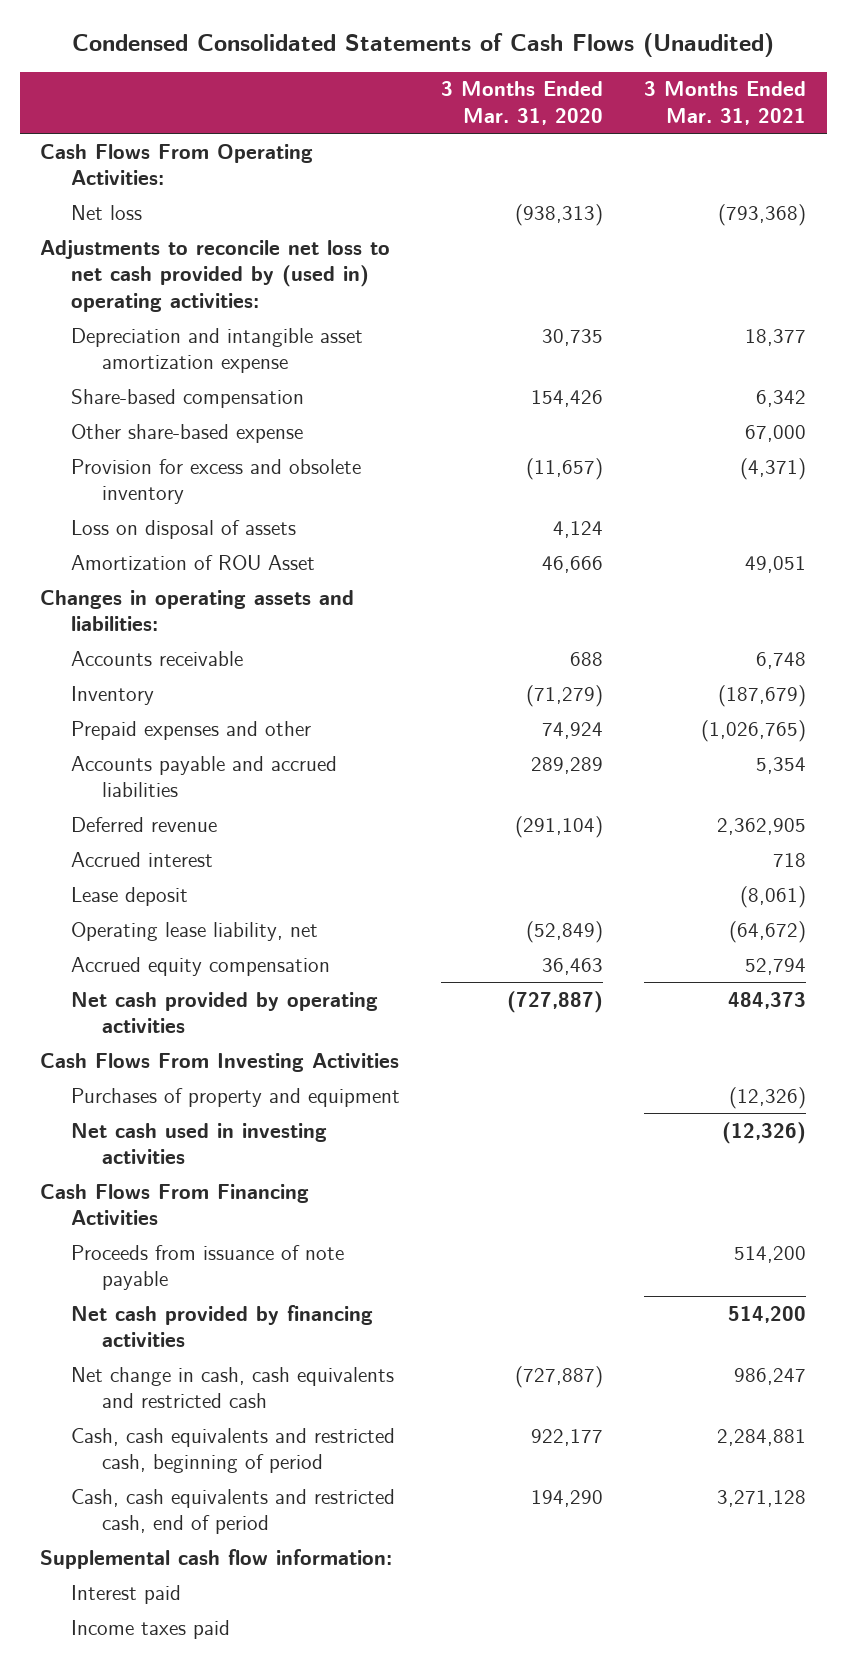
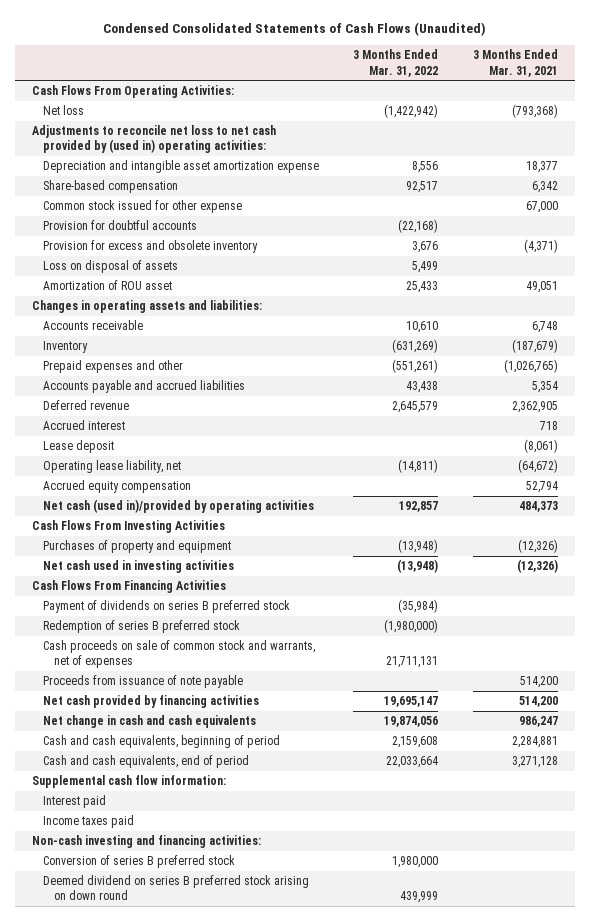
- | 3 Months Ended Mar. 31, 2020 | 3 Months Ended Mar. 31, 2021
+ | 3 Months Ended Mar. 31, 2022 | 3 Months Ended Mar. 31, 2021
- Other share-based expense | | 67,000
+ Common stock issued for other expense | | 67,000
+ Provision for doubtful accounts | (22,168) |
- Amortization of ROU Asset | 46,666 | 49,051
+ Amortization of ROU asset | 25,433 | 49,051
- Net cash provided by operating activities | (727,887) | 484,373
+ Net cash (used in)/provided by operating activities | 192,857 | 484,373
+ Payment of dividends on series B preferred stock | (35,984) |
+ Redemption of series B preferred stock | (1,980,000) |
+ Cash proceeds on sale of common stock and warrants, net of expenses | 21,711,131 |
- Net change in cash, cash equivalents and restricted cash | (727,887) | 986,247
- Cash, cash equivalents and restricted cash, beginning of period | 922,177 | 2,284,881
- Cash, cash equivalents and restricted cash, end of period | 194,290 | 3,271,128
+ Net change in cash and cash equivalents | 19,874,056 | 986,247
+ Cash and cash equivalents, beginning of period | 2,159,608 | 2,284,881
+ Cash and cash equivalents, end of period | 22,033,664 | 3,271,128
+ Non-cash investing and financing activities:
+ Conversion of series B preferred stock | 1,980,000 |
+ Deemed dividend on series B preferred stock arising on down round | 439,999 |

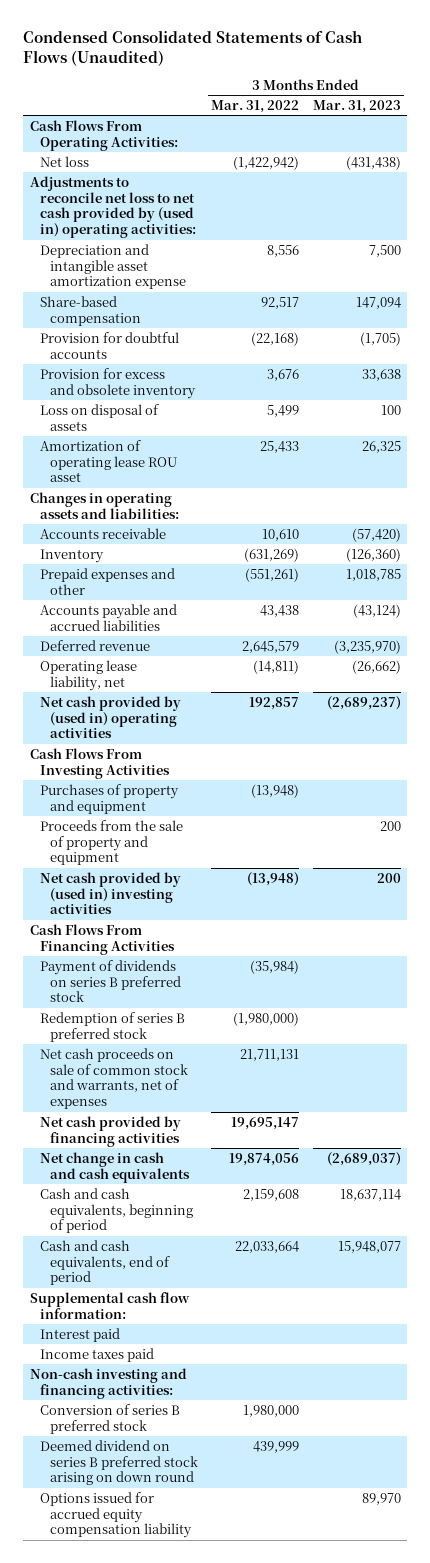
- | 3 Months Ended Mar. 31, 2022 | 3 Months Ended Mar. 31, 2021
+ | 3 Months Ended Mar. 31, 2022 | 3 Months Ended Mar. 31, 2023
- Common stock issued for other expense | | 67,000
- Amortization of ROU asset | 25,433 | 49,051
+ Amortization of operating lease ROU asset | 25,433 | 26,325
- Accrued interest | | 718
- Lease deposit | | (8,061)
- Accrued equity compensation | | 52,794
- Net cash (used in)/provided by operating activities | 192,857 | 484,373
+ Net cash provided by (used in) operating activities | 192,857 | (2,689,237)
- Net cash used in investing activities | (13,948) | (12,326)
+ Proceeds from the sale of property and equipment | | 200
+ Net cash provided by (used in) investing activities | (13,948) | 200
- Cash proceeds on sale of common stock and warrants, net of expenses | 21,711,131 |
- Proceeds from issuance of note payable | | 514,200
+ Net cash proceeds on sale of common stock and warrants, net of expenses | 21,711,131 |
+ Options issued for accrued equity compensation liability | | 89,970

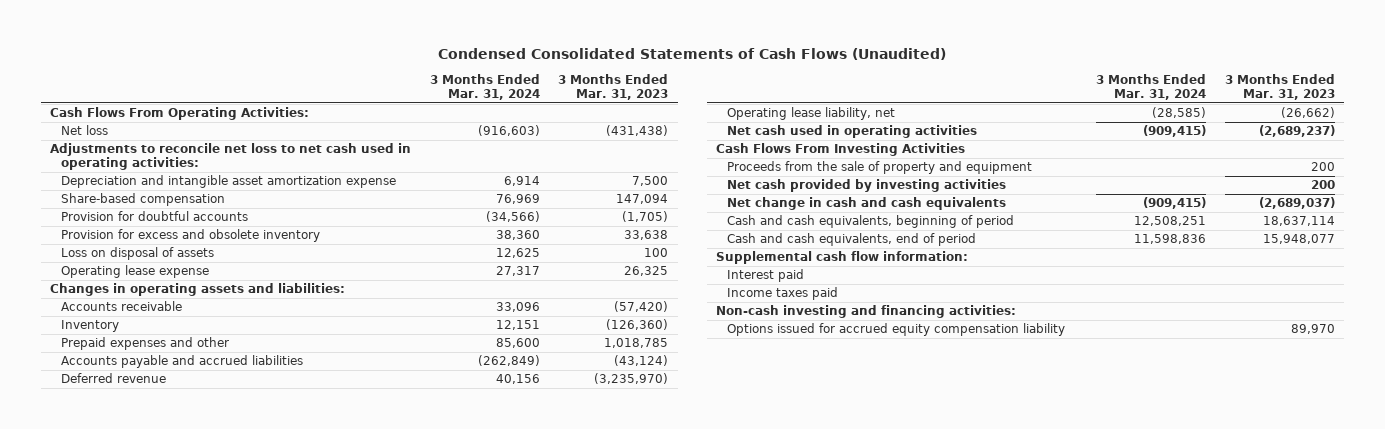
- | 3 Months Ended Mar. 31, 2022 | 3 Months Ended Mar. 31, 2023
+ | 3 Months Ended Mar. 31, 2024 | 3 Months Ended Mar. 31, 2023
- Adjustments to reconcile net loss to net cash provided by (used in) operating activities:
+ Adjustments to reconcile net loss to net cash used in operating activities:
- Amortization of operating lease ROU asset | 25,433 | 26,325
+ Operating lease expense | 27,317 | 26,325
- Net cash provided by (used in) operating activities | 192,857 | (2,689,237)
+ Net cash used in operating activities | (909,415) | (2,689,237)
- Purchases of property and equipment | (13,948) |
- Net cash provided by (used in) investing activities | (13,948) | 200
- Cash Flows From Financing Activities
- Payment of dividends on series B preferred stock | (35,984) |
- Redemption of series B preferred stock | (1,980,000) |
- Net cash proceeds on sale of common stock and warrants, net of expenses | 21,711,131 |
- Net cash provided by financing activities | 19,695,147 |
+ Net cash provided by investing activities | | 200
- Conversion of series B preferred stock | 1,980,000 |
- Deemed dividend on series B preferred stock arising on down round | 439,999 |

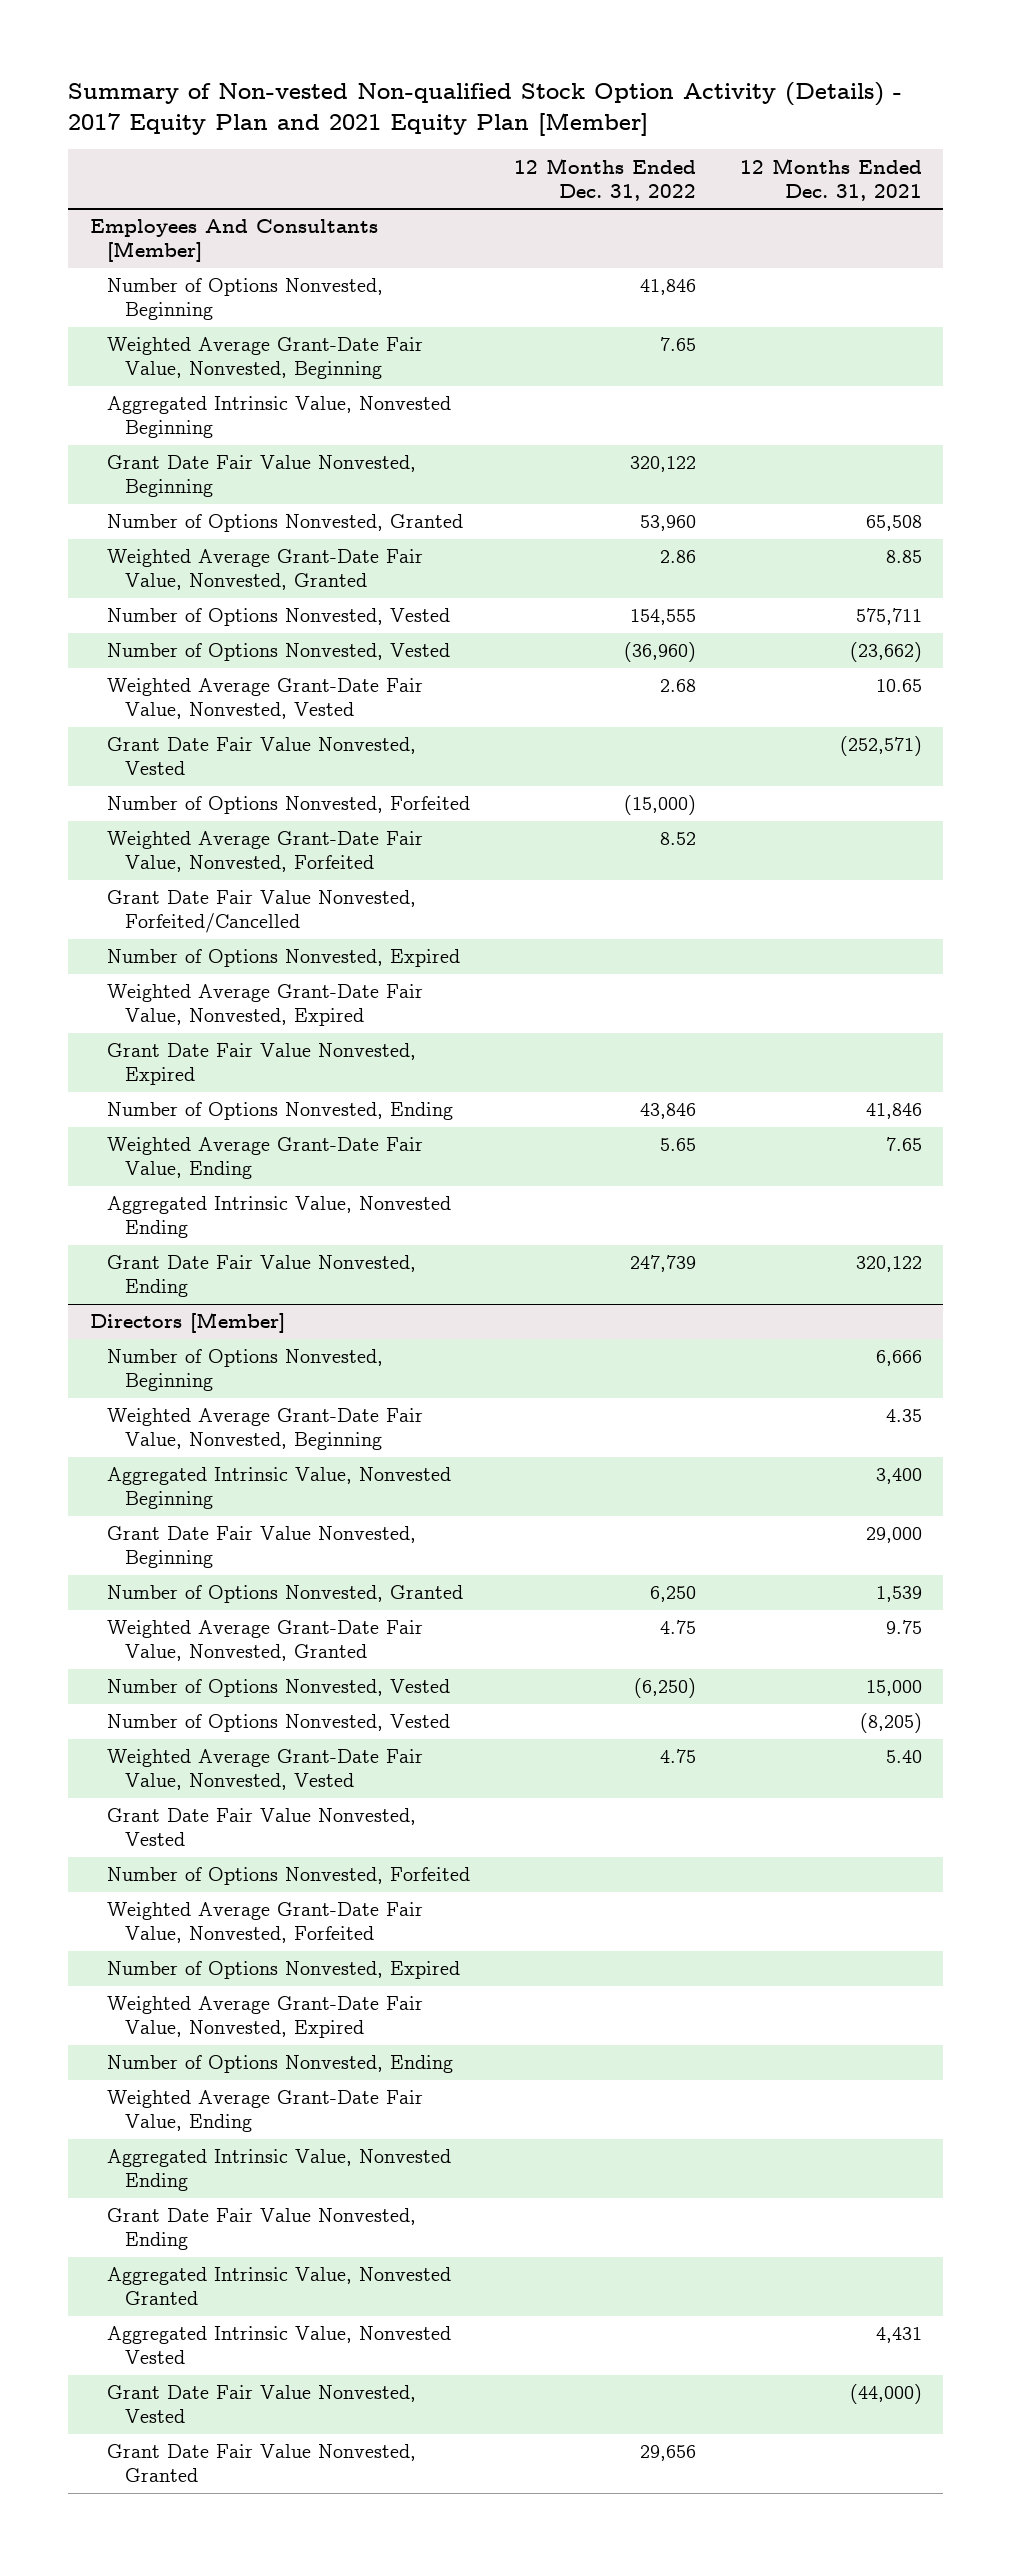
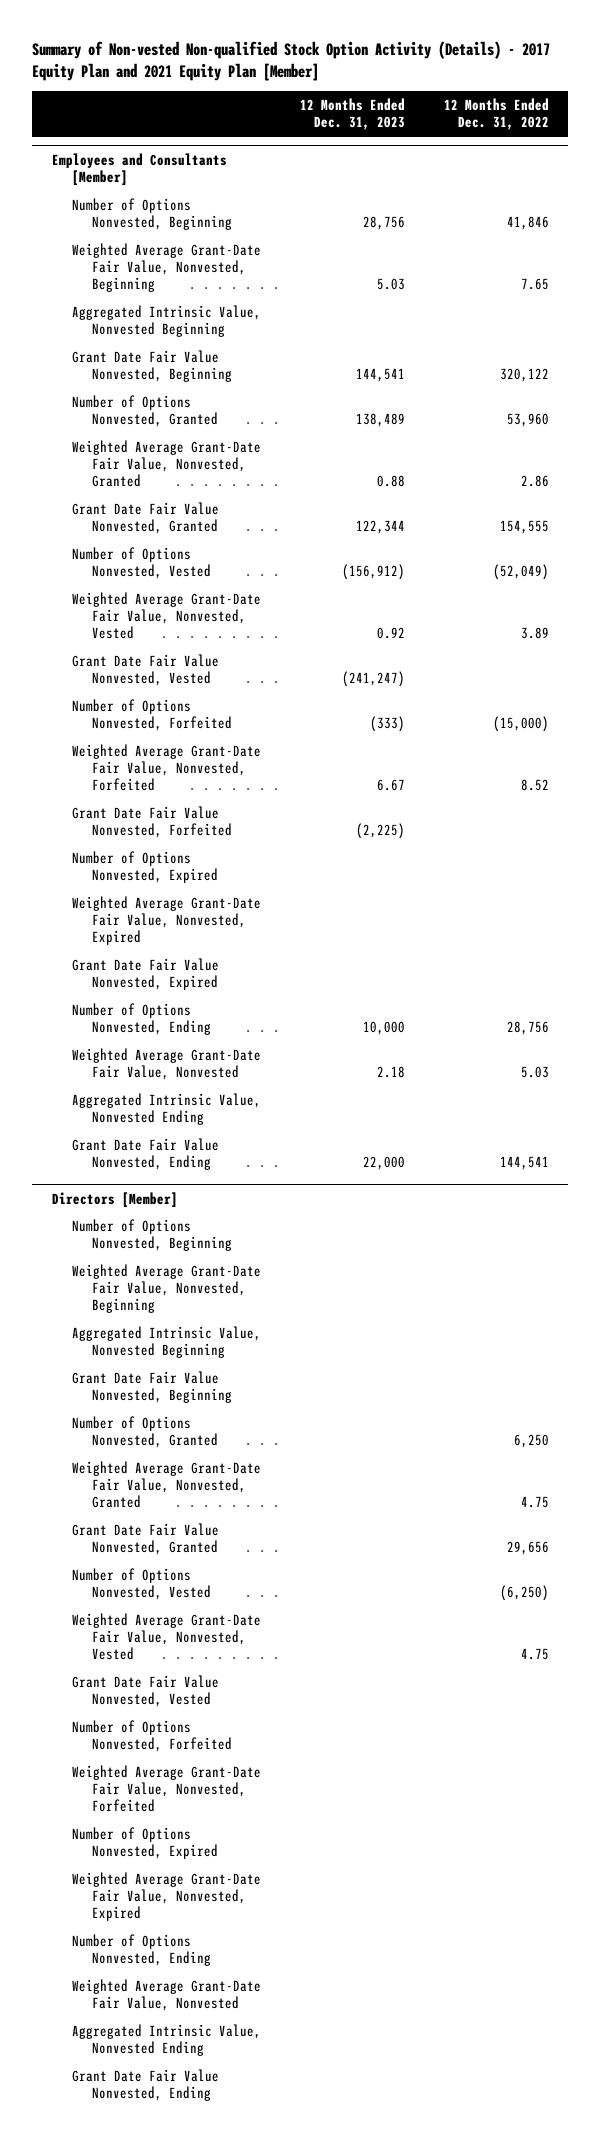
- | 12 Months Ended Dec. 31, 2022 | 12 Months Ended Dec. 31, 2021
+ | 12 Months Ended Dec. 31, 2023 | 12 Months Ended Dec. 31, 2022
- Employees And Consultants [Member]
+ Employees and Consultants [Member]
- Number of Options Nonvested, Vested | 154,555 | 575,711
- Number of Options Nonvested, Vested | (36,960) | (23,662)
- Weighted Average Grant-Date Fair Value, Nonvested, Vested | 2.68 | 10.65
+ Grant Date Fair Value Nonvested, Granted | 122,344 | 154,555
+ Number of Options Nonvested, Vested | (156,912) | (52,049)
+ Weighted Average Grant-Date Fair Value, Nonvested, Vested | 0.92 | 3.89
- Grant Date Fair Value Nonvested, Forfeited/Cancelled
+ Grant Date Fair Value Nonvested, Forfeited | (2,225) |
- Number of Options Nonvested, Ending | 43,846 | 41,846
- Weighted Average Grant-Date Fair Value, Ending | 5.65 | 7.65
+ Number of Options Nonvested, Ending | 10,000 | 28,756
+ Weighted Average Grant-Date Fair Value, Nonvested | 2.18 | 5.03
- Grant Date Fair Value Nonvested, Ending | 247,739 | 320,122
+ Grant Date Fair Value Nonvested, Ending | 22,000 | 144,541
@ Directors [Member]
moved up: Grant Date Fair Value Nonvested, Granted | | 29,656
- Number of Options Nonvested, Vested | | (8,205)
- Weighted Average Grant-Date Fair Value, Ending
+ Weighted Average Grant-Date Fair Value, Nonvested
- Aggregated Intrinsic Value, Nonvested Granted
- Aggregated Intrinsic Value, Nonvested Vested | | 4,431
- Grant Date Fair Value Nonvested, Vested | | (44,000)

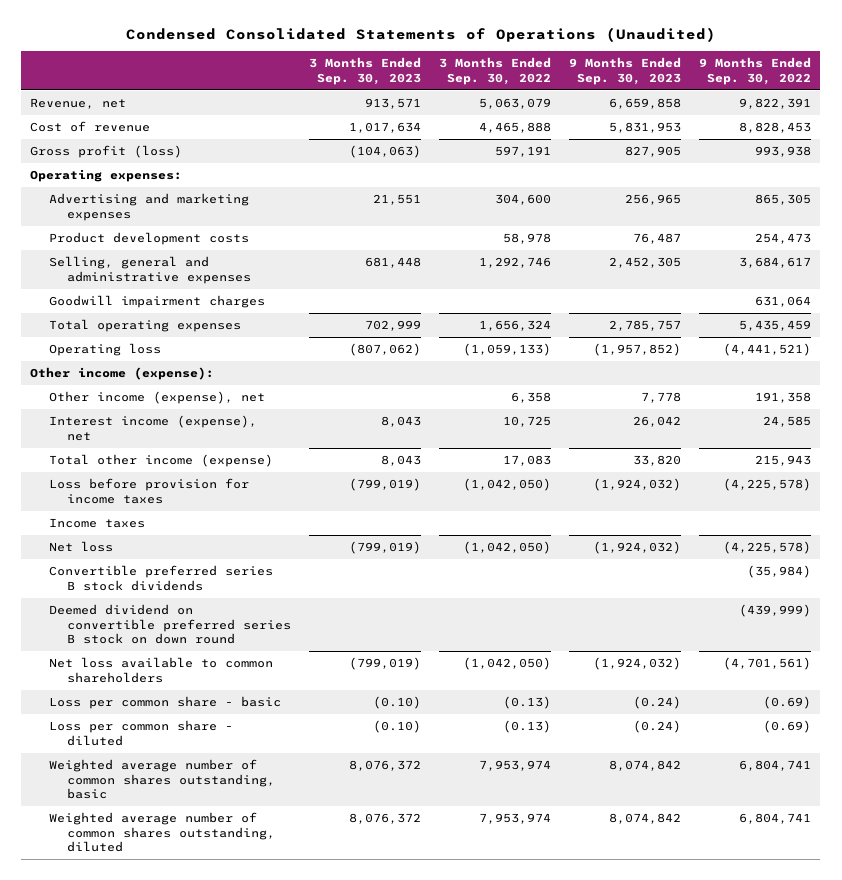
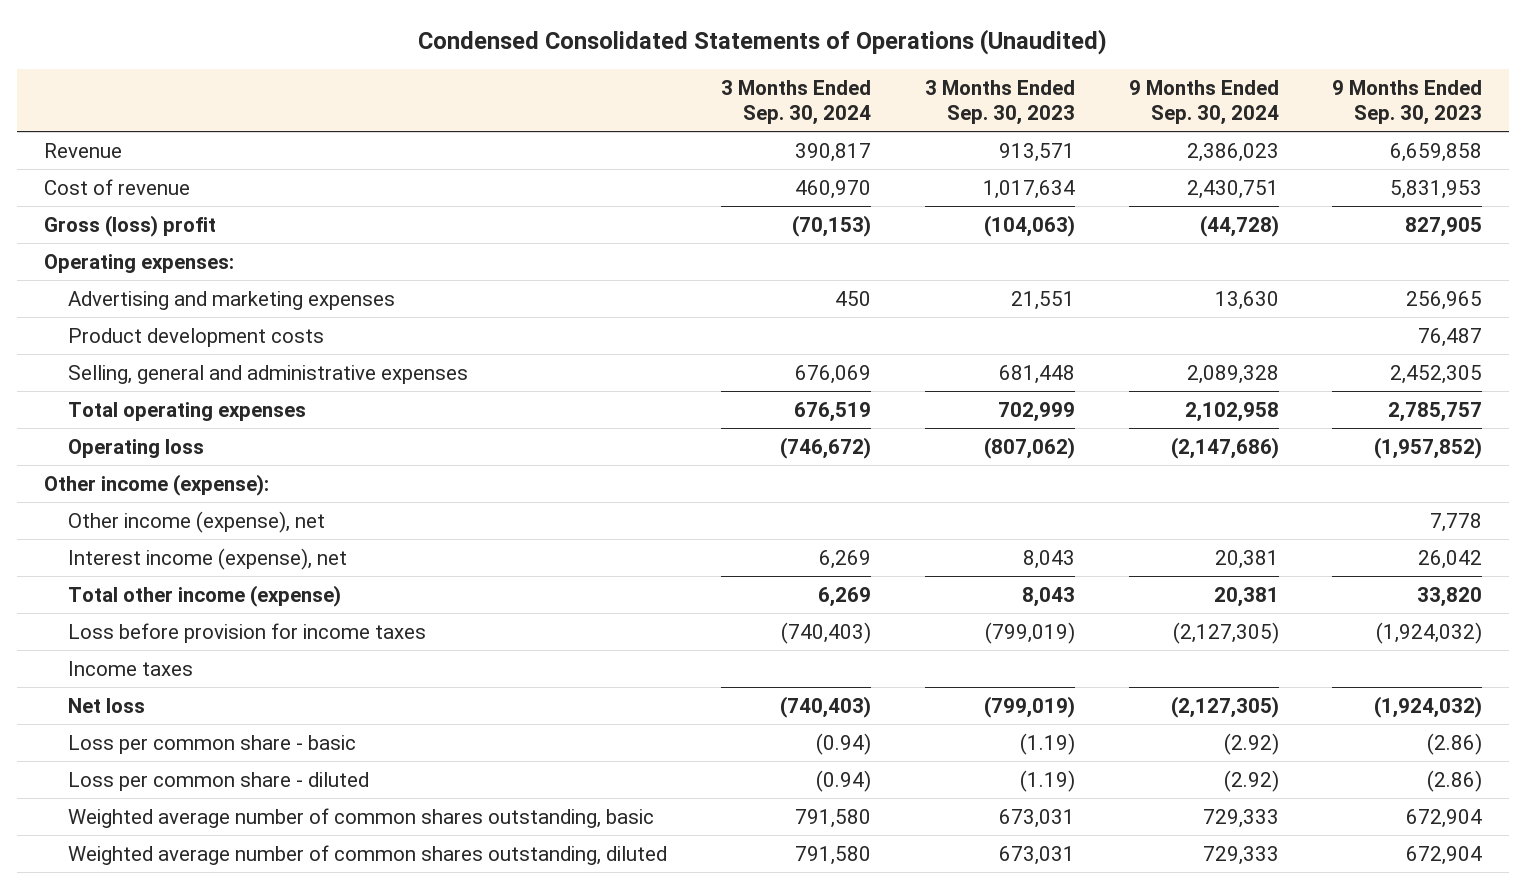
- | 3 Months Ended Sep. 30, 2023 | 3 Months Ended Sep. 30, 2022 | 9 Months Ended Sep. 30, 2023 | 9 Months Ended Sep. 30, 2022
+ | 3 Months Ended Sep. 30, 2024 | 3 Months Ended Sep. 30, 2023 | 9 Months Ended Sep. 30, 2024 | 9 Months Ended Sep. 30, 2023
- Revenue, net | 913,571 | 5,063,079 | 6,659,858 | 9,822,391
+ Revenue | 390,817 | 913,571 | 2,386,023 | 6,659,858
- Gross profit (loss) | (104,063) | 597,191 | 827,905 | 993,938
+ Gross (loss) profit | (70,153) | (104,063) | (44,728) | 827,905
- Goodwill impairment charges | | | | 631,064
- Convertible preferred series B stock dividends | | | | (35,984)
- Deemed dividend on convertible preferred series B stock on down round | | | | (439,999)
- Net loss available to common shareholders | (799,019) | (1,042,050) | (1,924,032) | (4,701,561)
- Loss per common share - basic | (0.10) | (0.13) | (0.24) | (0.69)
- Loss per common share - diluted | (0.10) | (0.13) | (0.24) | (0.69)
- Weighted average number of common shares outstanding, basic | 8,076,372 | 7,953,974 | 8,074,842 | 6,804,741
- Weighted average number of common shares outstanding, diluted | 8,076,372 | 7,953,974 | 8,074,842 | 6,804,741
+ Loss per common share - basic | (0.94) | (1.19) | (2.92) | (2.86)
+ Loss per common share - diluted | (0.94) | (1.19) | (2.92) | (2.86)
+ Weighted average number of common shares outstanding, basic | 791,580 | 673,031 | 729,333 | 672,904
+ Weighted average number of common shares outstanding, diluted | 791,580 | 673,031 | 729,333 | 672,904

